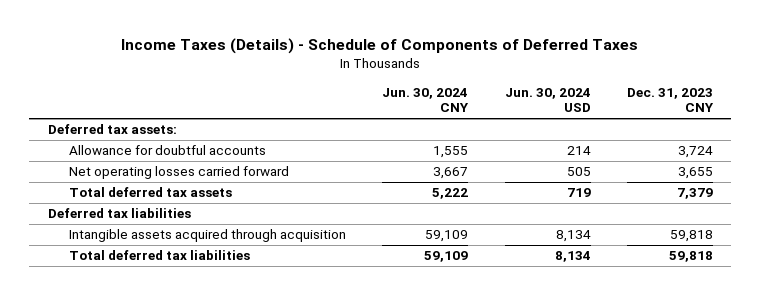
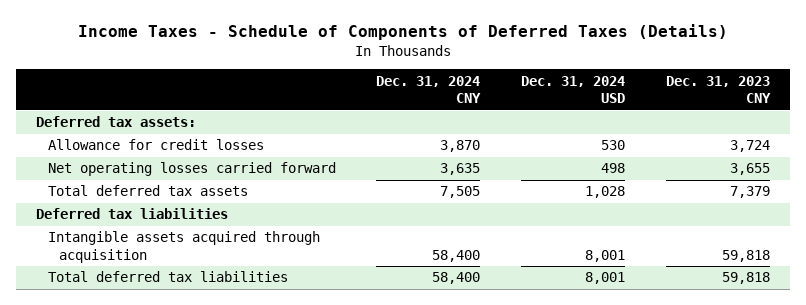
- Income Taxes (Details) - Schedule of Components of Deferred Taxes
+ Income Taxes - Schedule of Components of Deferred Taxes (Details)
- | Jun. 30, 2024 CNY | Jun. 30, 2024 USD | Dec. 31, 2023 CNY
+ | Dec. 31, 2024 CNY | Dec. 31, 2024 USD | Dec. 31, 2023 CNY
- Allowance for doubtful accounts | 1,555 | 214 | 3,724
+ Allowance for credit losses | 3,870 | 530 | 3,724

